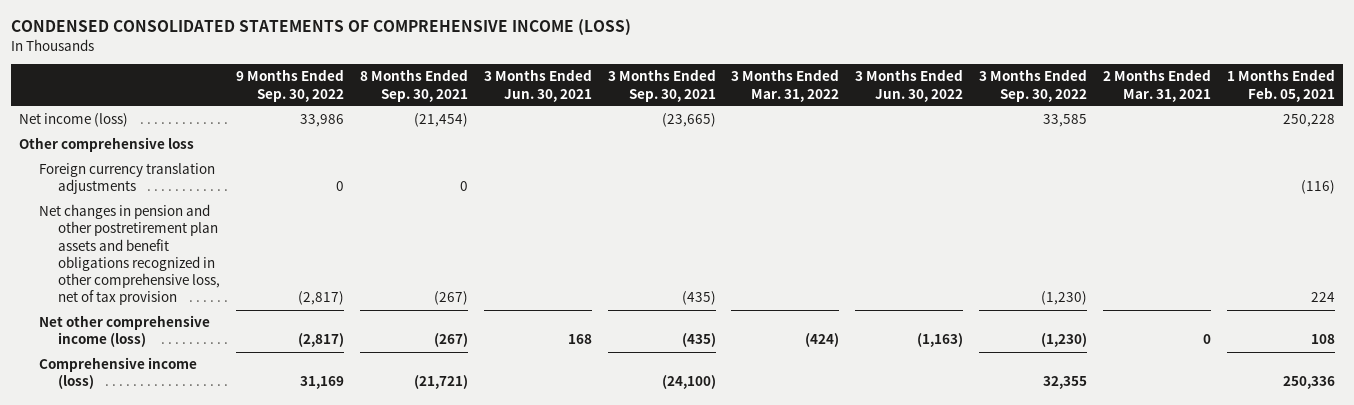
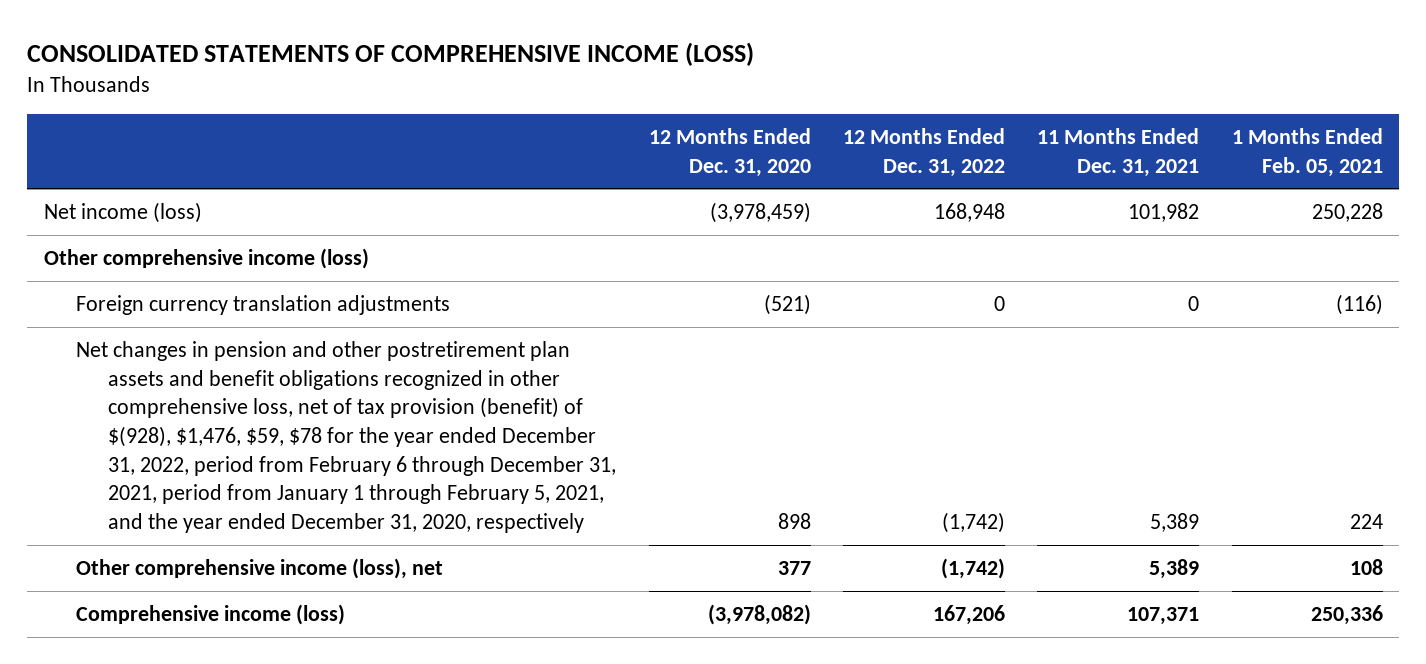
- CONDENSED CONSOLIDATED STATEMENTS OF COMPREHENSIVE INCOME (LOSS)
+ CONSOLIDATED STATEMENTS OF COMPREHENSIVE INCOME (LOSS)
- | 9 Months Ended Sep. 30, 2022 | 8 Months Ended Sep. 30, 2021 | 3 Months Ended Jun. 30, 2021 | 3 Months Ended Sep. 30, 2021 | 3 Months Ended Mar. 31, 2022 | 3 Months Ended Jun. 30, 2022 | 3 Months Ended Sep. 30, 2022 | 2 Months Ended Mar. 31, 2021 | 1 Months Ended Feb. 05, 2021
+ | 12 Months Ended Dec. 31, 2020 | 12 Months Ended Dec. 31, 2022 | 11 Months Ended Dec. 31, 2021 | 1 Months Ended Feb. 05, 2021
- Other comprehensive loss
+ Other comprehensive income (loss)
- Net changes in pension and other postretirement plan assets and benefit obligations recognized in other comprehensive loss, net of tax provision | (2,817) | (267) | | (435) | | | (1,230) | | 224
- Net other comprehensive income (loss) | (2,817) | (267) | 168 | (435) | (424) | (1,163) | (1,230) | 0 | 108
+ Net changes in pension and other postretirement plan assets and benefit obligations recognized in other comprehensive loss, net of tax provision (benefit) of $(928), $1,476, $59, $78 for the year ended December 31, 2022, period from February 6 through December 31, 2021, period from January 1 through February 5, 2021, and the year ended December 31, 2020, respectively | 898 | (1,742) | 5,389 | 224
+ Other comprehensive income (loss), net | 377 | (1,742) | 5,389 | 108

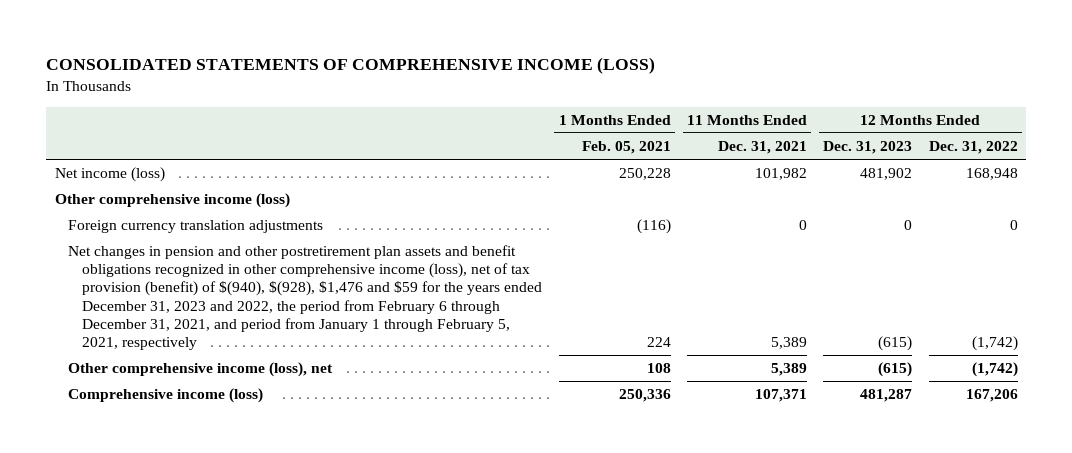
- | 12 Months Ended Dec. 31, 2020 | 12 Months Ended Dec. 31, 2022 | 11 Months Ended Dec. 31, 2021 | 1 Months Ended Feb. 05, 2021
+ | 1 Months Ended Feb. 05, 2021 | 11 Months Ended Dec. 31, 2021 | 12 Months Ended Dec. 31, 2023 | 12 Months Ended Dec. 31, 2022
- Net changes in pension and other postretirement plan assets and benefit obligations recognized in other comprehensive loss, net of tax provision (benefit) of $(928), $1,476, $59, $78 for the year ended December 31, 2022, period from February 6 through December 31, 2021, period from January 1 through February 5, 2021, and the year ended December 31, 2020, respectively | 898 | (1,742) | 5,389 | 224
+ Net changes in pension and other postretirement plan assets and benefit obligations recognized in other comprehensive income (loss), net of tax provision (benefit) of $(940), $(928), $1,476 and $59 for the years ended December 31, 2023 and 2022, the period from February 6 through December 31, 2021, and period from January 1 through February 5, 2021, respectively | 224 | 5,389 | (615) | (1,742)

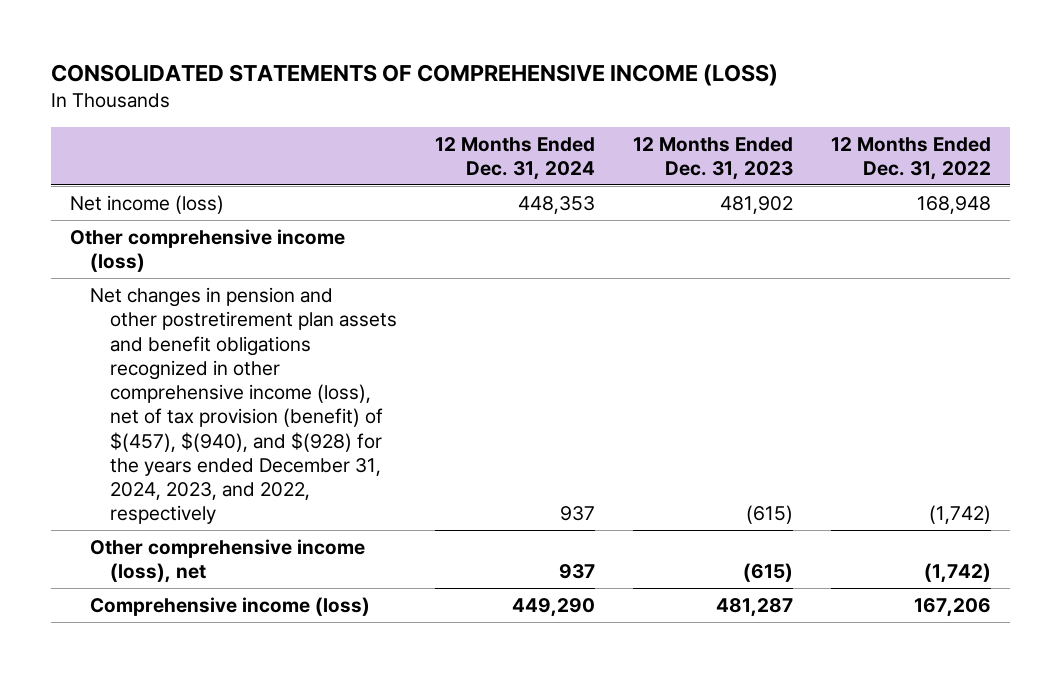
- | 1 Months Ended Feb. 05, 2021 | 11 Months Ended Dec. 31, 2021 | 12 Months Ended Dec. 31, 2023 | 12 Months Ended Dec. 31, 2022
+ | 12 Months Ended Dec. 31, 2024 | 12 Months Ended Dec. 31, 2023 | 12 Months Ended Dec. 31, 2022
- Foreign currency translation adjustments | (116) | 0 | 0 | 0
- Net changes in pension and other postretirement plan assets and benefit obligations recognized in other comprehensive income (loss), net of tax provision (benefit) of $(940), $(928), $1,476 and $59 for the years ended December 31, 2023 and 2022, the period from February 6 through December 31, 2021, and period from January 1 through February 5, 2021, respectively | 224 | 5,389 | (615) | (1,742)
+ Net changes in pension and other postretirement plan assets and benefit obligations recognized in other comprehensive income (loss), net of tax provision (benefit) of $(457), $(940), and $(928) for the years ended December 31, 2024, 2023, and 2022, respectively | 937 | (615) | (1,742)

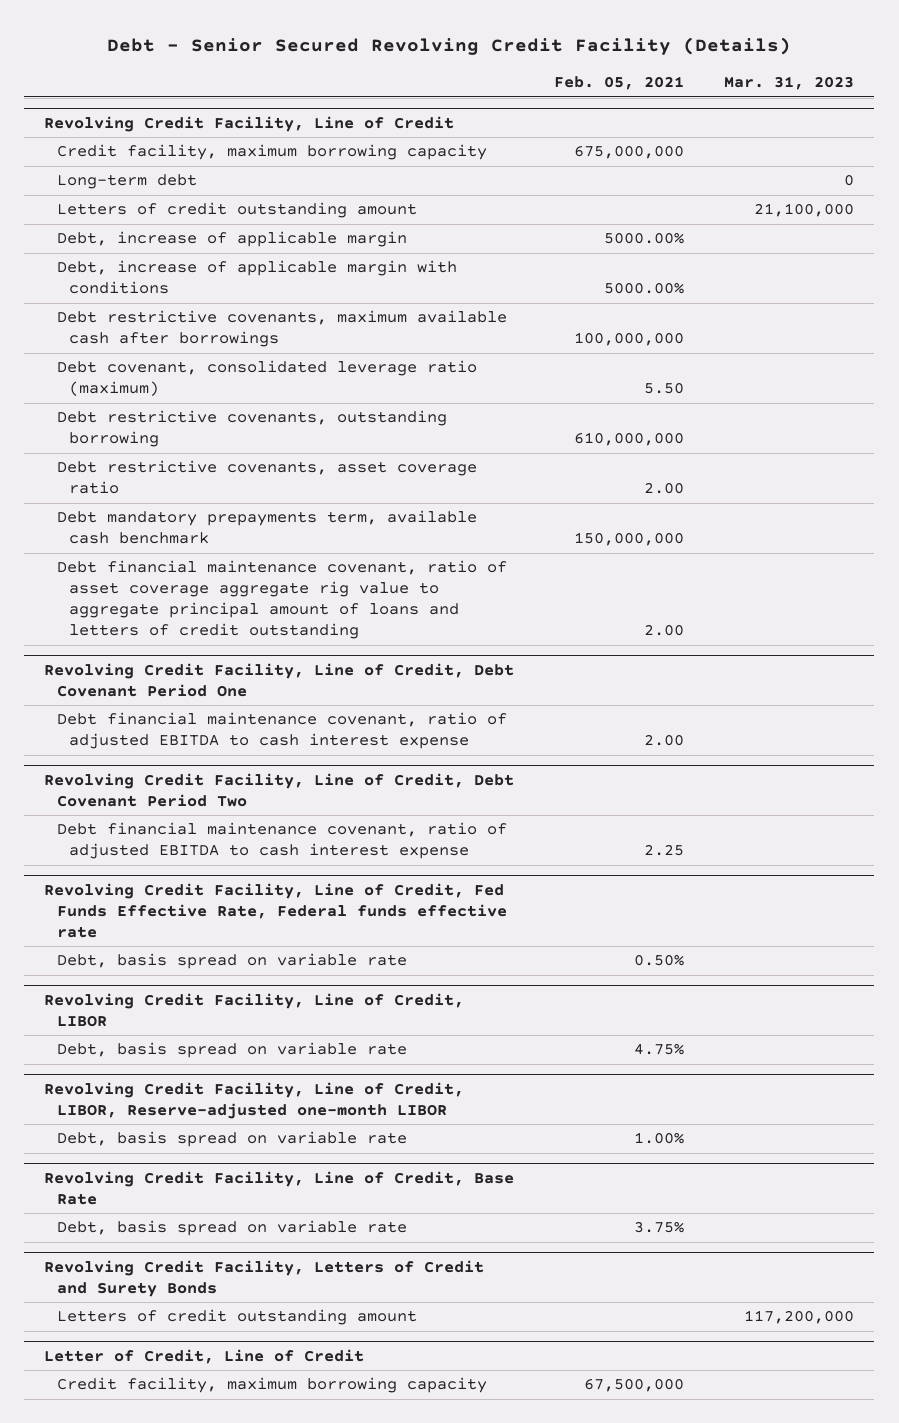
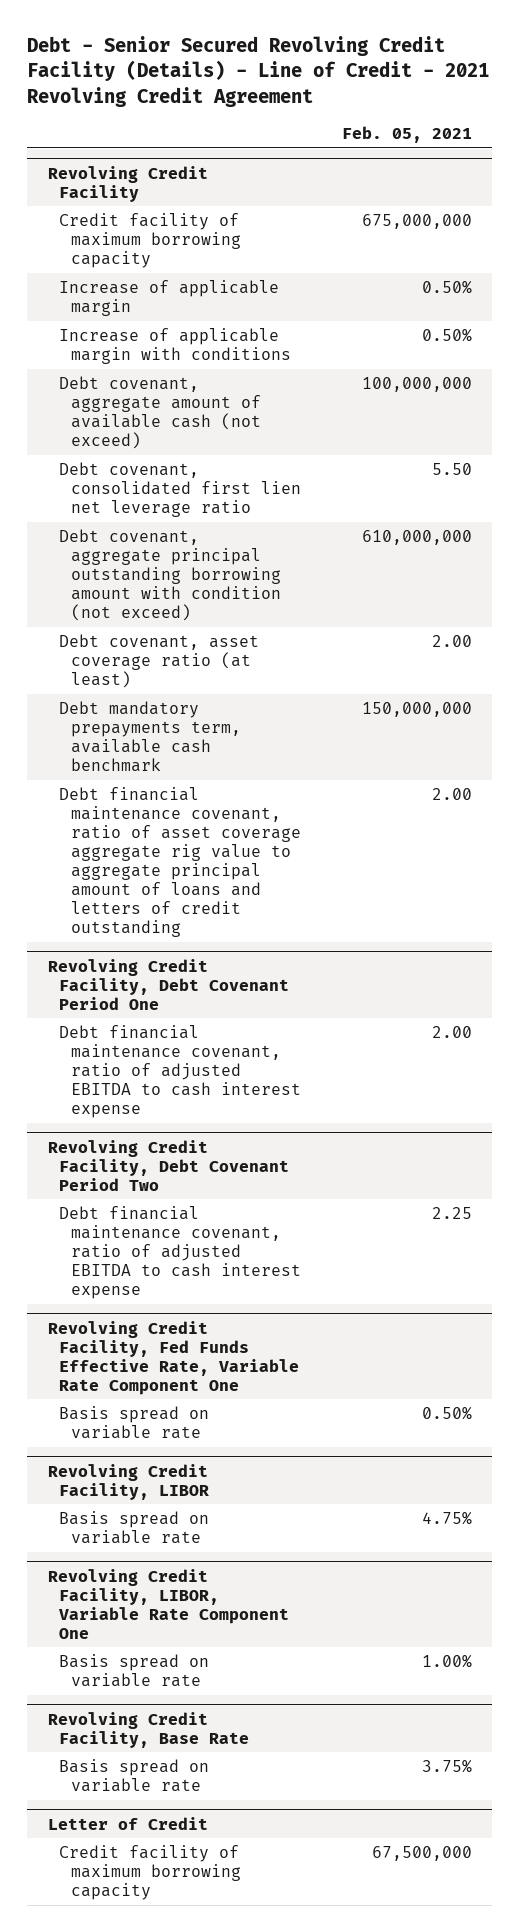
- Debt - Senior Secured Revolving Credit Facility (Details)
+ Debt - Senior Secured Revolving Credit Facility (Details) - Line of Credit - 2021 Revolving Credit Agreement
- | Feb. 05, 2021 | Mar. 31, 2023
+ | Feb. 05, 2021
- Revolving Credit Facility, Line of Credit
- Credit facility, maximum borrowing capacity | 675,000,000 |
- Long-term debt | | 0
- Letters of credit outstanding amount | | 21,100,000
- Debt, increase of applicable margin | 5000.00% |
- Debt, increase of applicable margin with conditions | 5000.00% |
- Debt restrictive covenants, maximum available cash after borrowings | 100,000,000 |
- Debt covenant, consolidated leverage ratio (maximum) | 5.50 |
- Debt restrictive covenants, outstanding borrowing | 610,000,000 |
- Debt restrictive covenants, asset coverage ratio | 2.00 |
+ Revolving Credit Facility
+ Credit facility of maximum borrowing capacity | 675,000,000
+ Increase of applicable margin | 0.50%
+ Increase of applicable margin with conditions | 0.50%
+ Debt covenant, aggregate amount of available cash (not exceed) | 100,000,000
+ Debt covenant, consolidated first lien net leverage ratio | 5.50
+ Debt covenant, aggregate principal outstanding borrowing amount with condition (not exceed) | 610,000,000
+ Debt covenant, asset coverage ratio (at least) | 2.00
- Revolving Credit Facility, Line of Credit, Debt Covenant Period One
+ Revolving Credit Facility, Debt Covenant Period One
- Revolving Credit Facility, Line of Credit, Debt Covenant Period Two
+ Revolving Credit Facility, Debt Covenant Period Two
- Revolving Credit Facility, Line of Credit, Fed Funds Effective Rate, Federal funds effective rate
- Debt, basis spread on variable rate | 0.50% |
- Revolving Credit Facility, Line of Credit, LIBOR
- Debt, basis spread on variable rate | 4.75% |
- Revolving Credit Facility, Line of Credit, LIBOR, Reserve-adjusted one-month LIBOR
- Debt, basis spread on variable rate | 1.00% |
- Revolving Credit Facility, Line of Credit, Base Rate
- Debt, basis spread on variable rate | 3.75% |
- Revolving Credit Facility, Letters of Credit and Surety Bonds
- Letters of credit outstanding amount | | 117,200,000
- Letter of Credit, Line of Credit
- Credit facility, maximum borrowing capacity | 67,500,000 |
+ Revolving Credit Facility, Fed Funds Effective Rate, Variable Rate Component One
+ Basis spread on variable rate | 0.50%
+ Revolving Credit Facility, LIBOR
+ Basis spread on variable rate | 4.75%
+ Revolving Credit Facility, LIBOR, Variable Rate Component One
+ Basis spread on variable rate | 1.00%
+ Revolving Credit Facility, Base Rate
+ Basis spread on variable rate | 3.75%
+ Letter of Credit
+ Credit facility of maximum borrowing capacity | 67,500,000

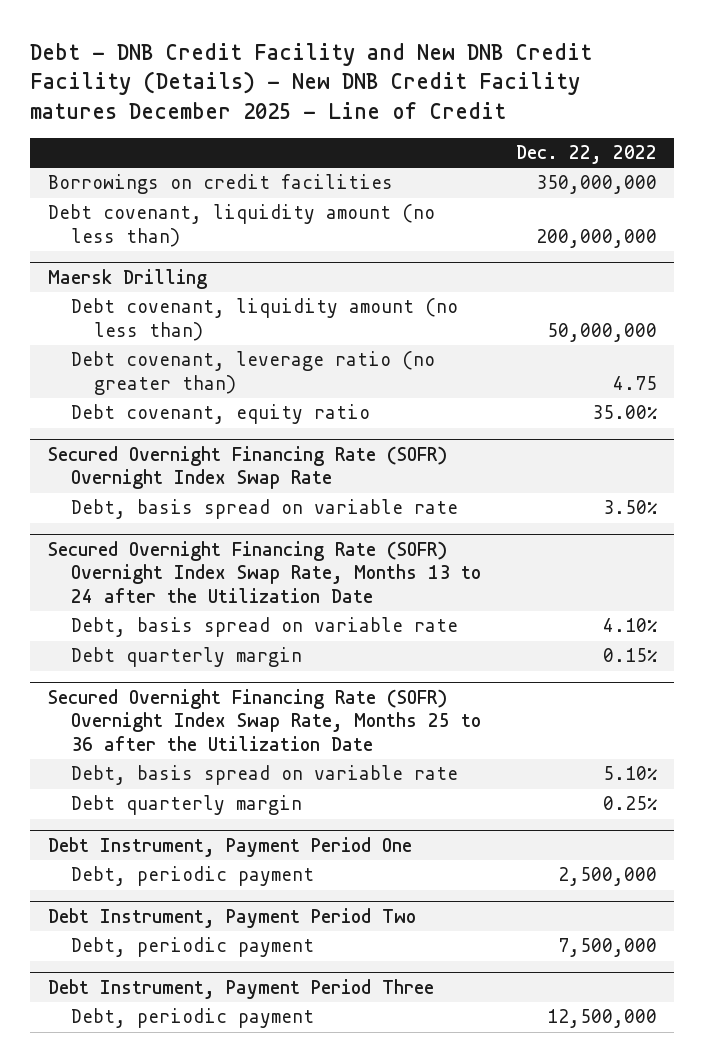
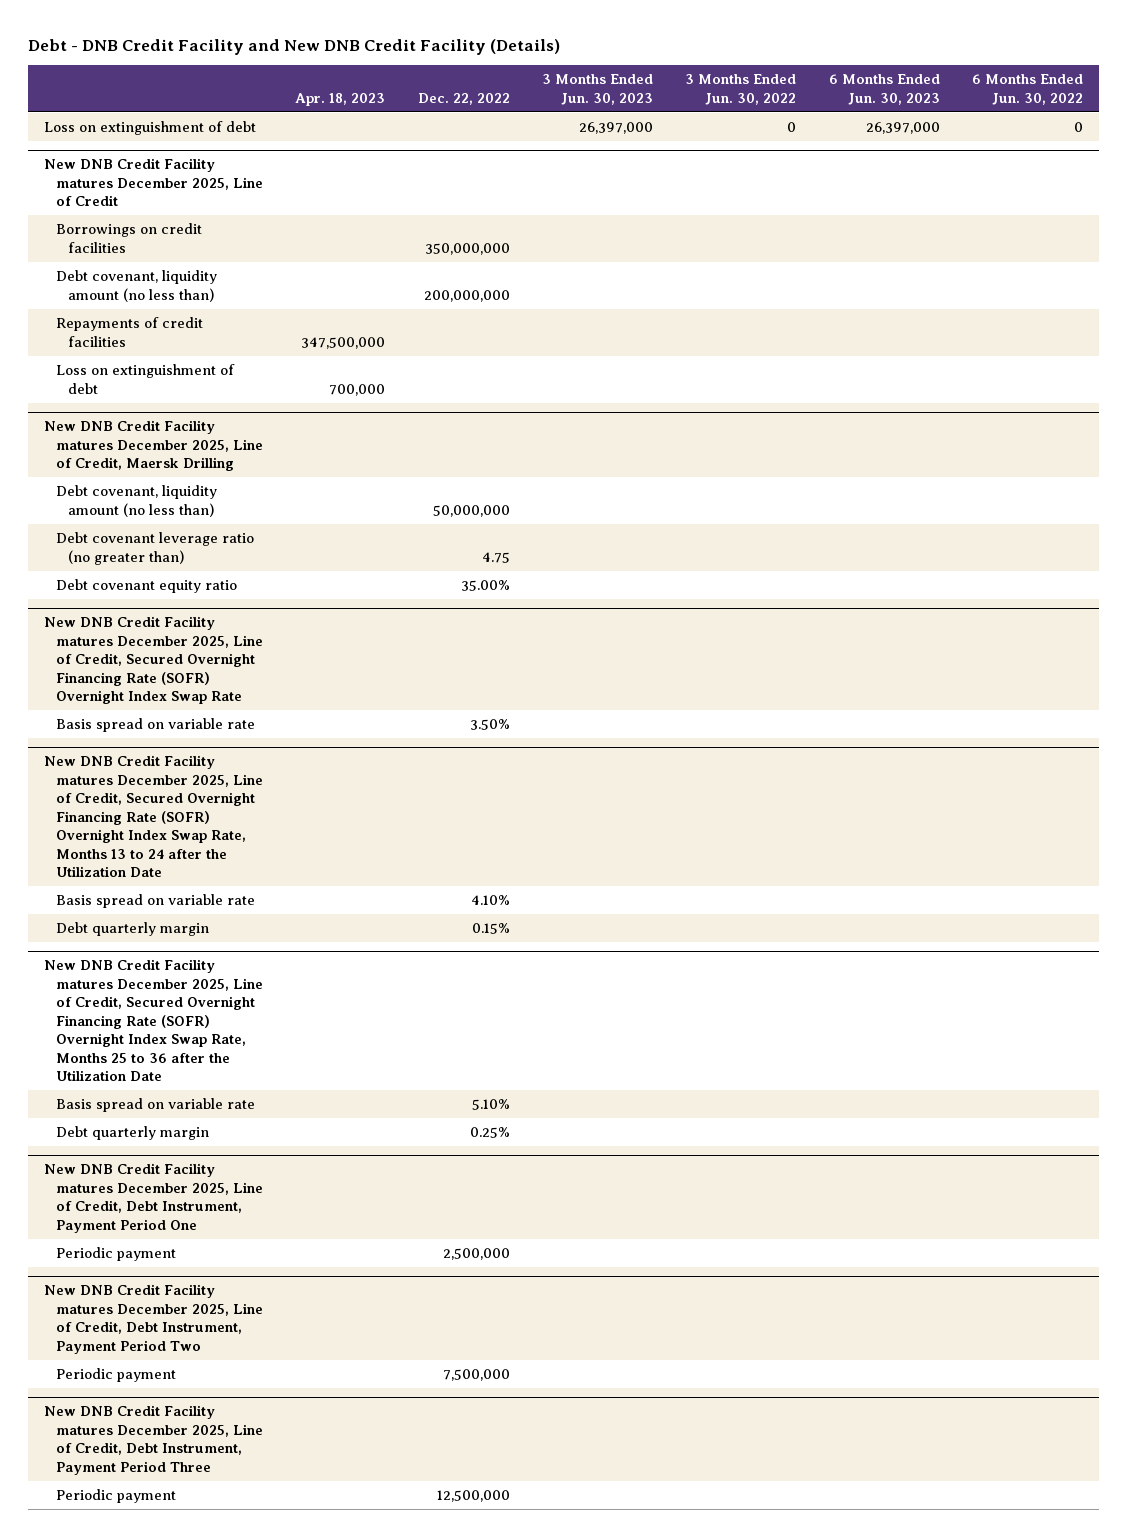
- Debt - DNB Credit Facility and New DNB Credit Facility (Details) - New DNB Credit Facility matures December 2025 - Line of Credit
+ Debt - DNB Credit Facility and New DNB Credit Facility (Details)
- | Dec. 22, 2022
+ | Apr. 18, 2023 | Dec. 22, 2022 | 3 Months Ended Jun. 30, 2023 | 3 Months Ended Jun. 30, 2022 | 6 Months Ended Jun. 30, 2023 | 6 Months Ended Jun. 30, 2022
+ Loss on extinguishment of debt | | | 26,397,000 | 0 | 26,397,000 | 0
+ New DNB Credit Facility matures December 2025, Line of Credit
- Maersk Drilling
+ Repayments of credit facilities | 347,500,000 | | | | |
+ Loss on extinguishment of debt | 700,000 | | | | |
+ New DNB Credit Facility matures December 2025, Line of Credit, Maersk Drilling
- Debt covenant, leverage ratio (no greater than) | 4.75
- Debt covenant, equity ratio | 35.00%
- Secured Overnight Financing Rate (SOFR) Overnight Index Swap Rate
- Debt, basis spread on variable rate | 3.50%
- Secured Overnight Financing Rate (SOFR) Overnight Index Swap Rate, Months 13 to 24 after the Utilization Date
- Debt, basis spread on variable rate | 4.10%
+ Debt covenant leverage ratio (no greater than) | | 4.75 | | | |
+ Debt covenant equity ratio | | 35.00% | | | |
+ New DNB Credit Facility matures December 2025, Line of Credit, Secured Overnight Financing Rate (SOFR) Overnight Index Swap Rate
+ Basis spread on variable rate | | 3.50% | | | |
+ New DNB Credit Facility matures December 2025, Line of Credit, Secured Overnight Financing Rate (SOFR) Overnight Index Swap Rate, Months 13 to 24 after the Utilization Date
+ Basis spread on variable rate | | 4.10% | | | |
- Secured Overnight Financing Rate (SOFR) Overnight Index Swap Rate, Months 25 to 36 after the Utilization Date
- Debt, basis spread on variable rate | 5.10%
+ New DNB Credit Facility matures December 2025, Line of Credit, Secured Overnight Financing Rate (SOFR) Overnight Index Swap Rate, Months 25 to 36 after the Utilization Date
+ Basis spread on variable rate | | 5.10% | | | |
- Debt Instrument, Payment Period One
- Debt, periodic payment | 2,500,000
- Debt Instrument, Payment Period Two
- Debt, periodic payment | 7,500,000
- Debt Instrument, Payment Period Three
- Debt, periodic payment | 12,500,000
+ New DNB Credit Facility matures December 2025, Line of Credit, Debt Instrument, Payment Period One
+ Periodic payment | | 2,500,000 | | | |
+ New DNB Credit Facility matures December 2025, Line of Credit, Debt Instrument, Payment Period Two
+ Periodic payment | | 7,500,000 | | | |
+ New DNB Credit Facility matures December 2025, Line of Credit, Debt Instrument, Payment Period Three
+ Periodic payment | | 12,500,000 | | | |

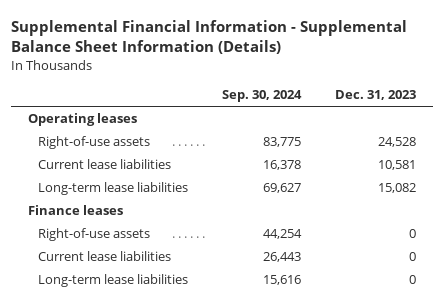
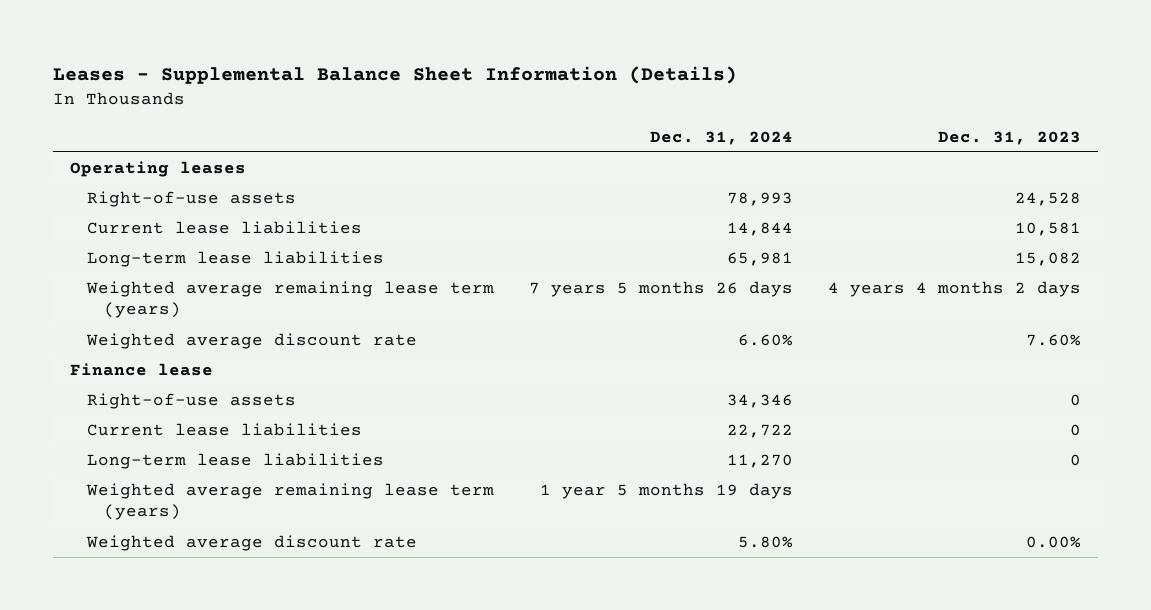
- Supplemental Financial Information - Supplemental Balance Sheet Information (Details)
+ Leases - Supplemental Balance Sheet Information (Details)
- | Sep. 30, 2024 | Dec. 31, 2023
+ | Dec. 31, 2024 | Dec. 31, 2023
- Finance leases
+ Weighted average remaining lease term (years) | 7 years 5 months 26 days | 4 years 4 months 2 days
+ Weighted average discount rate | 6.60% | 7.60%
+ Finance lease
+ Weighted average remaining lease term (years) | 1 year 5 months 19 days |
+ Weighted average discount rate | 5.80% | 0.00%

